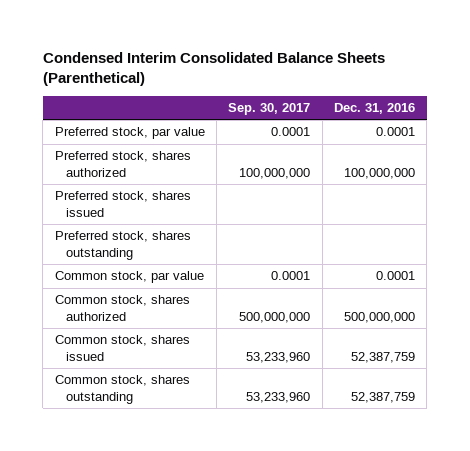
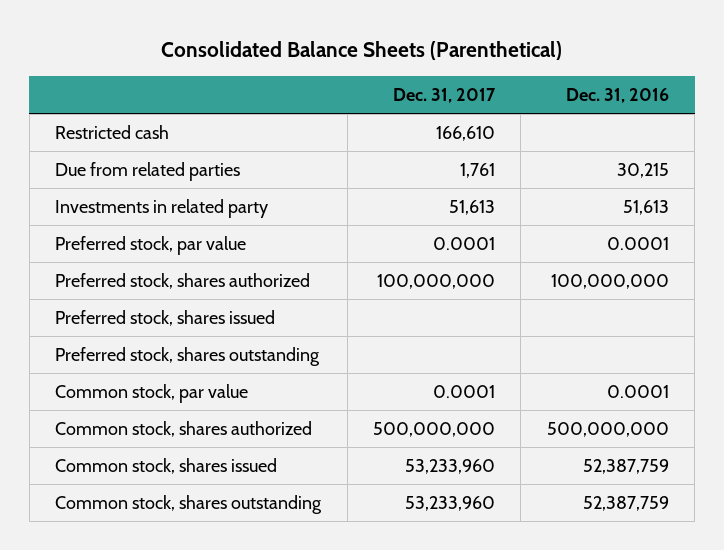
- Condensed Interim Consolidated Balance Sheets (Parenthetical)
+ Consolidated Balance Sheets (Parenthetical)
- | Sep. 30, 2017 | Dec. 31, 2016
+ | Dec. 31, 2017 | Dec. 31, 2016
+ Restricted cash | 166,610 |
+ Due from related parties | 1,761 | 30,215
+ Investments in related party | 51,613 | 51,613

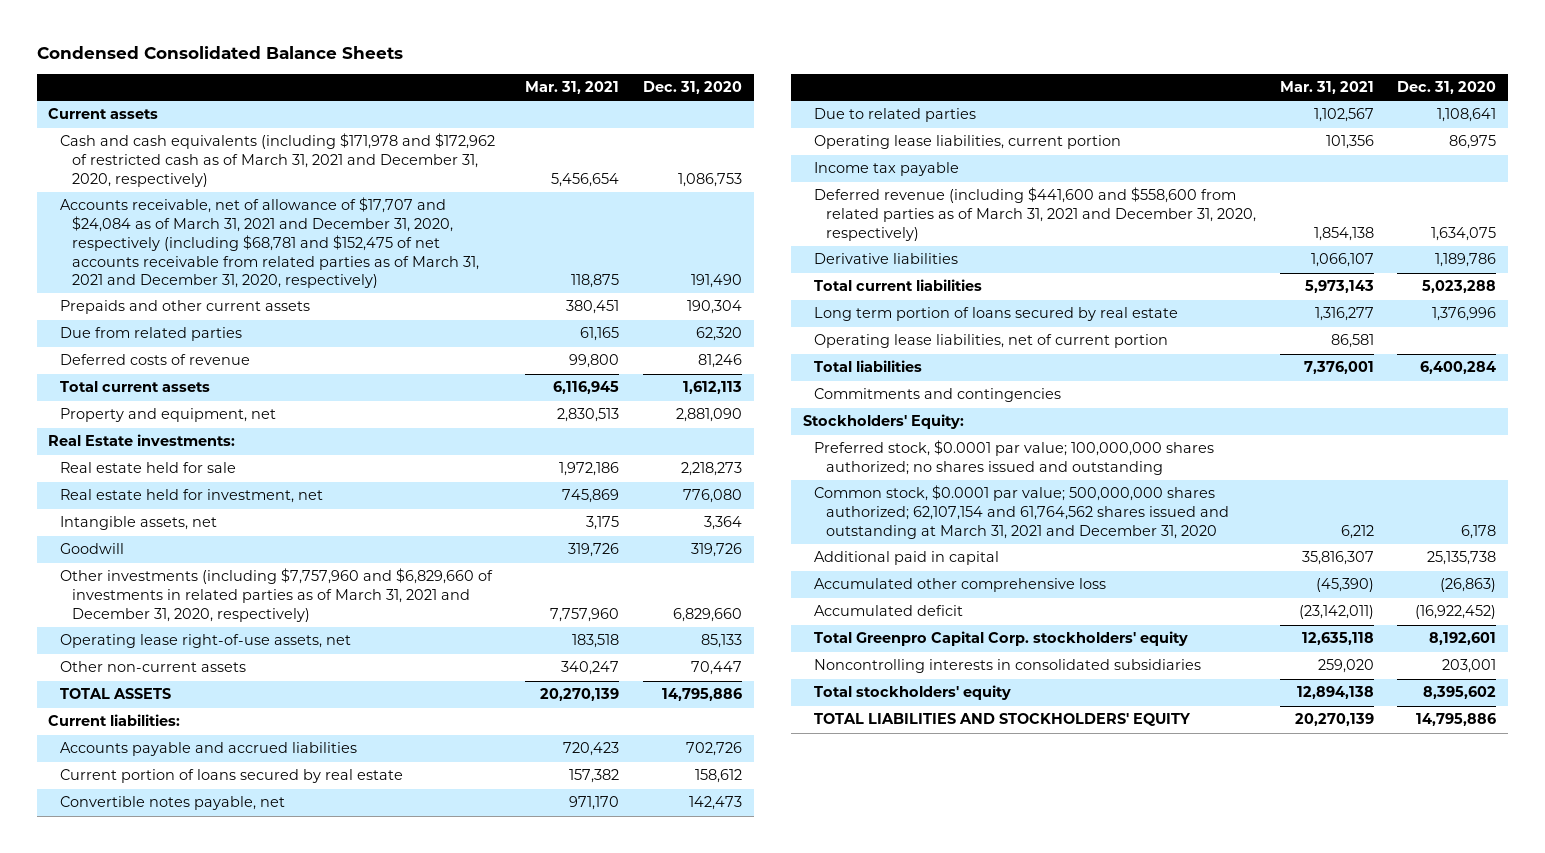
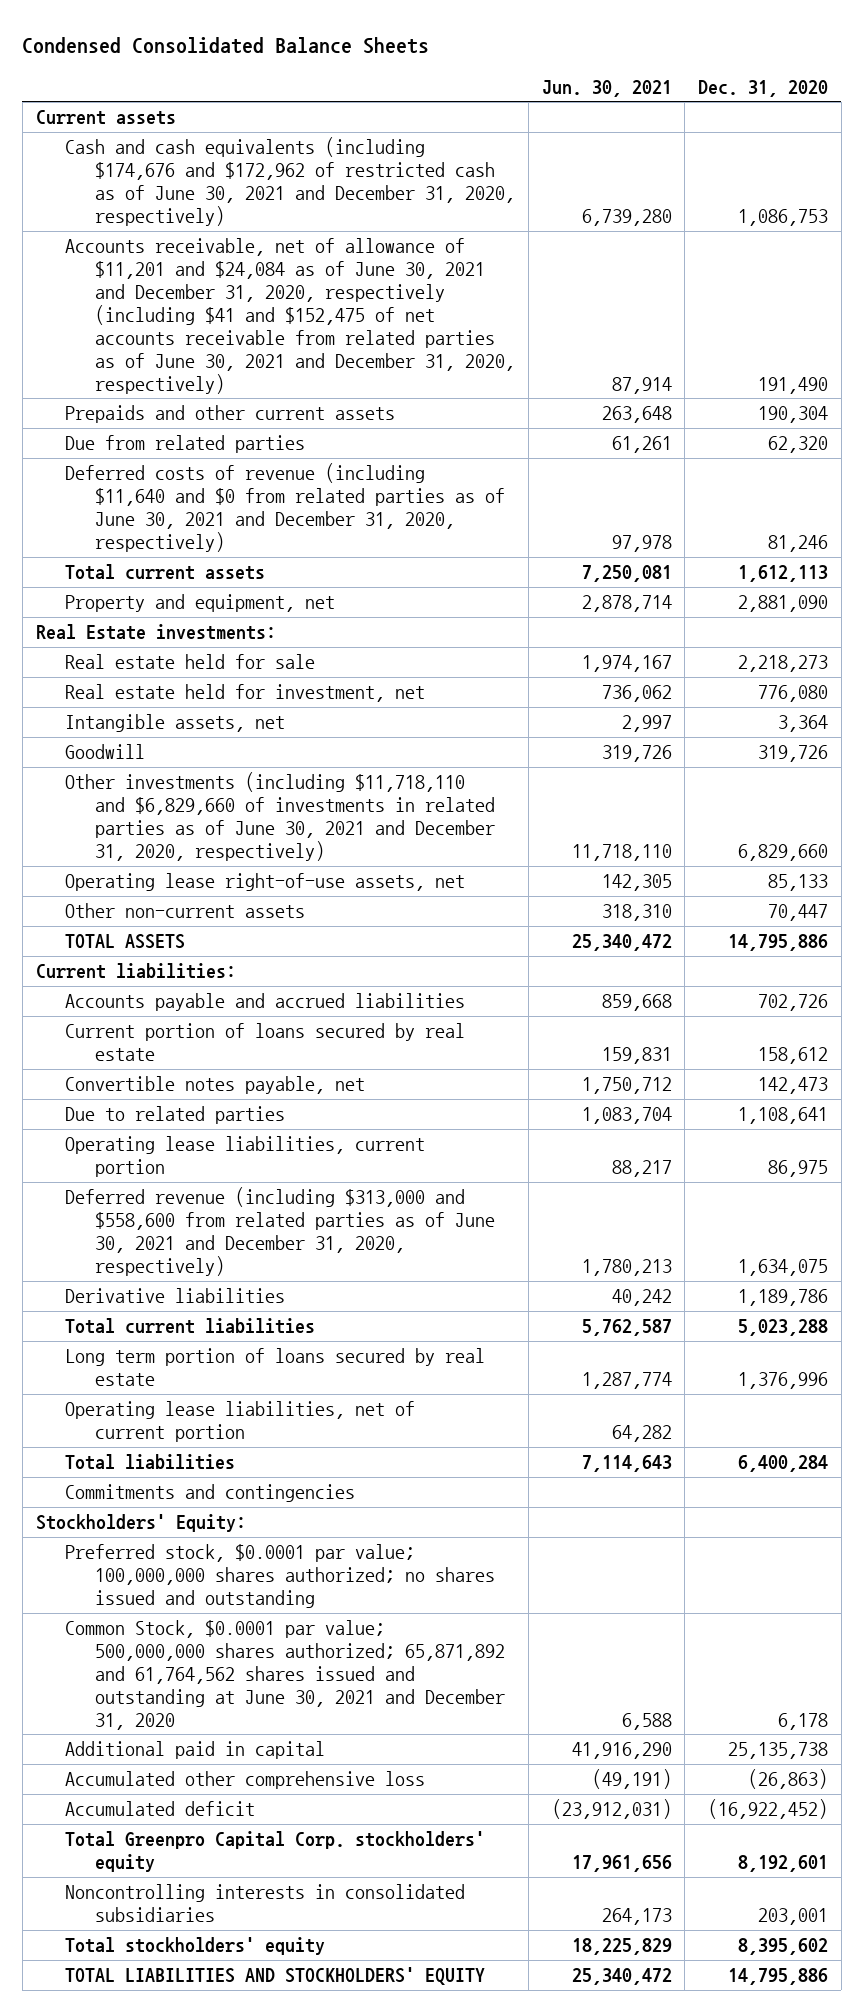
- | Mar. 31, 2021 | Dec. 31, 2020
+ | Jun. 30, 2021 | Dec. 31, 2020
- Cash and cash equivalents (including $171,978 and $172,962 of restricted cash as of March 31, 2021 and December 31, 2020, respectively) | 5,456,654 | 1,086,753
- Accounts receivable, net of allowance of $17,707 and $24,084 as of March 31, 2021 and December 31, 2020, respectively (including $68,781 and $152,475 of net accounts receivable from related parties as of March 31, 2021 and December 31, 2020, respectively) | 118,875 | 191,490
+ Cash and cash equivalents (including $174,676 and $172,962 of restricted cash as of June 30, 2021 and December 31, 2020, respectively) | 6,739,280 | 1,086,753
+ Accounts receivable, net of allowance of $11,201 and $24,084 as of June 30, 2021 and December 31, 2020, respectively (including $41 and $152,475 of net accounts receivable from related parties as of June 30, 2021 and December 31, 2020, respectively) | 87,914 | 191,490
- Deferred costs of revenue | 99,800 | 81,246
+ Deferred costs of revenue (including $11,640 and $0 from related parties as of June 30, 2021 and December 31, 2020, respectively) | 97,978 | 81,246
- Other investments (including $7,757,960 and $6,829,660 of investments in related parties as of March 31, 2021 and December 31, 2020, respectively) | 7,757,960 | 6,829,660
+ Other investments (including $11,718,110 and $6,829,660 of investments in related parties as of June 30, 2021 and December 31, 2020, respectively) | 11,718,110 | 6,829,660
- Income tax payable
- Deferred revenue (including $441,600 and $558,600 from related parties as of March 31, 2021 and December 31, 2020, respectively) | 1,854,138 | 1,634,075
+ Deferred revenue (including $313,000 and $558,600 from related parties as of June 30, 2021 and December 31, 2020, respectively) | 1,780,213 | 1,634,075
- Common stock, $0.0001 par value; 500,000,000 shares authorized; 62,107,154 and 61,764,562 shares issued and outstanding at March 31, 2021 and December 31, 2020 | 6,212 | 6,178
+ Common Stock, $0.0001 par value; 500,000,000 shares authorized; 65,871,892 and 61,764,562 shares issued and outstanding at June 30, 2021 and December 31, 2020 | 6,588 | 6,178

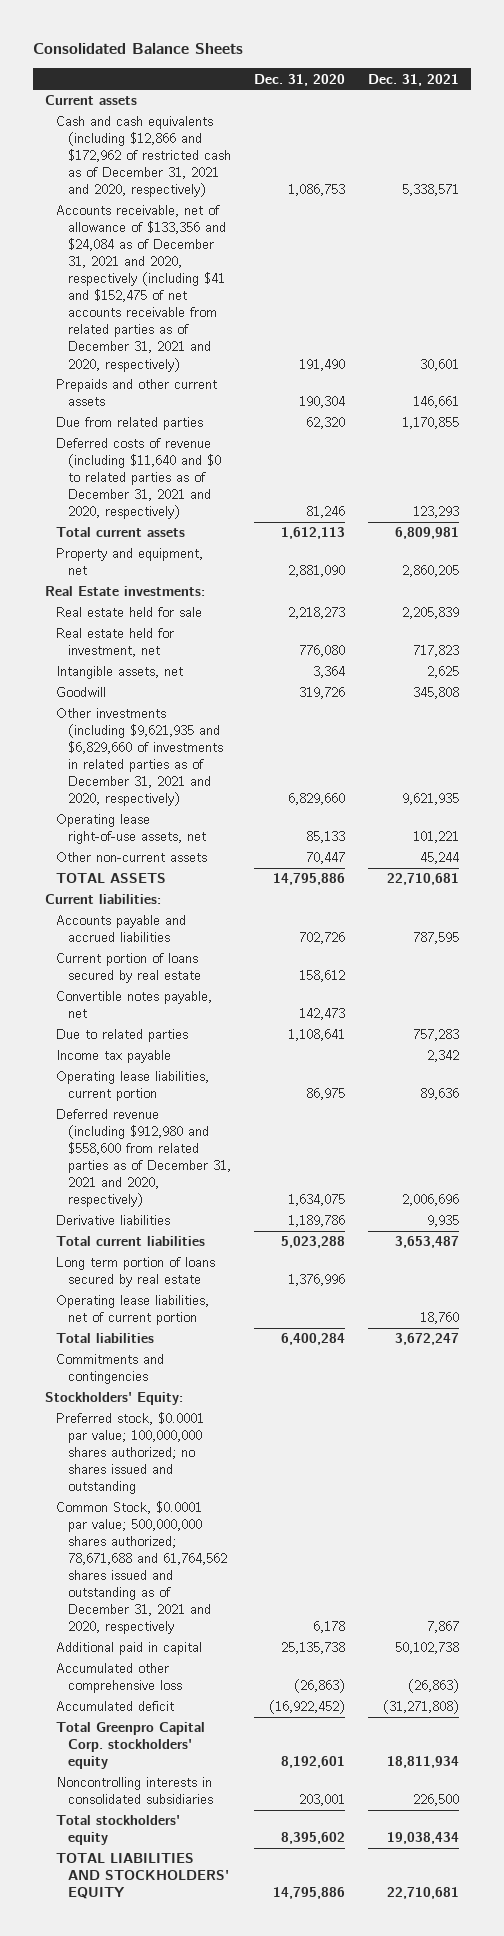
- Condensed Consolidated Balance Sheets
+ Consolidated Balance Sheets
- | Jun. 30, 2021 | Dec. 31, 2020
+ | Dec. 31, 2020 | Dec. 31, 2021
- Cash and cash equivalents (including $174,676 and $172,962 of restricted cash as of June 30, 2021 and December 31, 2020, respectively) | 6,739,280 | 1,086,753
- Accounts receivable, net of allowance of $11,201 and $24,084 as of June 30, 2021 and December 31, 2020, respectively (including $41 and $152,475 of net accounts receivable from related parties as of June 30, 2021 and December 31, 2020, respectively) | 87,914 | 191,490
+ Cash and cash equivalents (including $12,866 and $172,962 of restricted cash as of December 31, 2021 and 2020, respectively) | 1,086,753 | 5,338,571
+ Accounts receivable, net of allowance of $133,356 and $24,084 as of December 31, 2021 and 2020, respectively (including $41 and $152,475 of net accounts receivable from related parties as of December 31, 2021 and 2020, respectively) | 191,490 | 30,601
- Deferred costs of revenue (including $11,640 and $0 from related parties as of June 30, 2021 and December 31, 2020, respectively) | 97,978 | 81,246
+ Deferred costs of revenue (including $11,640 and $0 to related parties as of December 31, 2021 and 2020, respectively) | 81,246 | 123,293
- Other investments (including $11,718,110 and $6,829,660 of investments in related parties as of June 30, 2021 and December 31, 2020, respectively) | 11,718,110 | 6,829,660
+ Other investments (including $9,621,935 and $6,829,660 of investments in related parties as of December 31, 2021 and 2020, respectively) | 6,829,660 | 9,621,935
+ Income tax payable | | 2,342
- Deferred revenue (including $313,000 and $558,600 from related parties as of June 30, 2021 and December 31, 2020, respectively) | 1,780,213 | 1,634,075
+ Deferred revenue (including $912,980 and $558,600 from related parties as of December 31, 2021 and 2020, respectively) | 1,634,075 | 2,006,696
- Common Stock, $0.0001 par value; 500,000,000 shares authorized; 65,871,892 and 61,764,562 shares issued and outstanding at June 30, 2021 and December 31, 2020 | 6,588 | 6,178
+ Common Stock, $0.0001 par value; 500,000,000 shares authorized; 78,671,688 and 61,764,562 shares issued and outstanding as of December 31, 2021 and 2020, respectively | 6,178 | 7,867

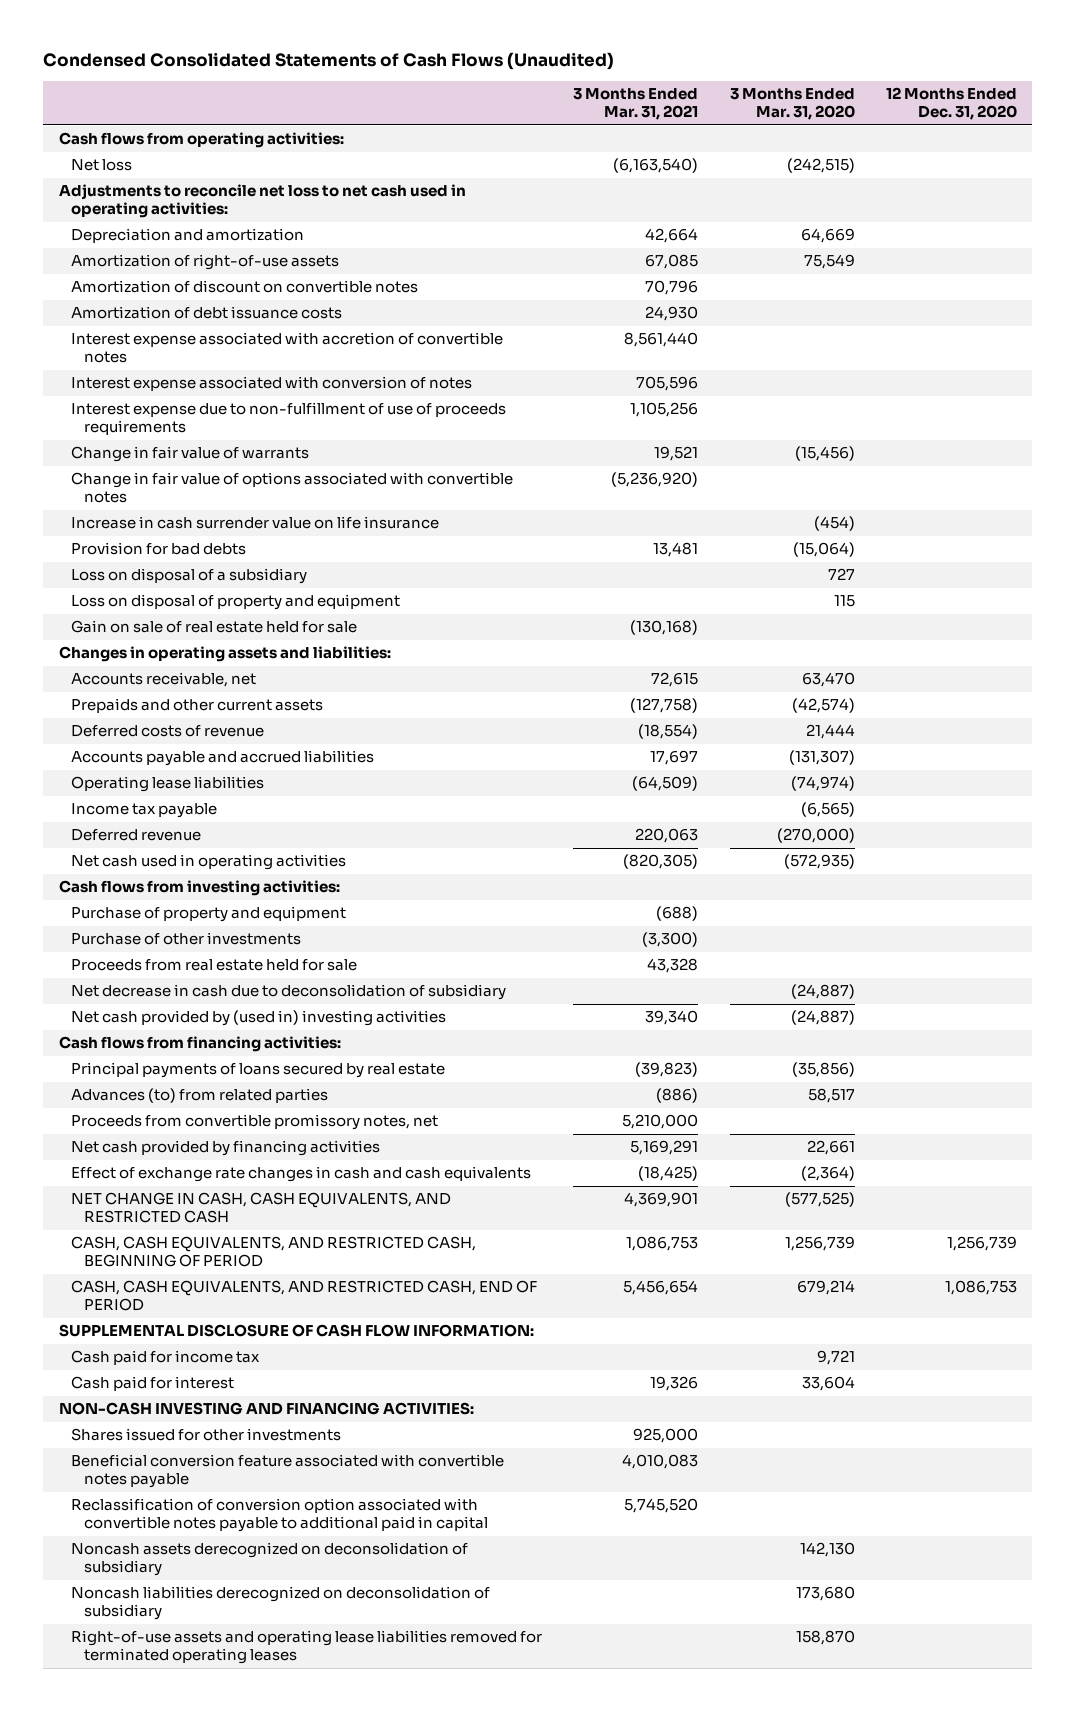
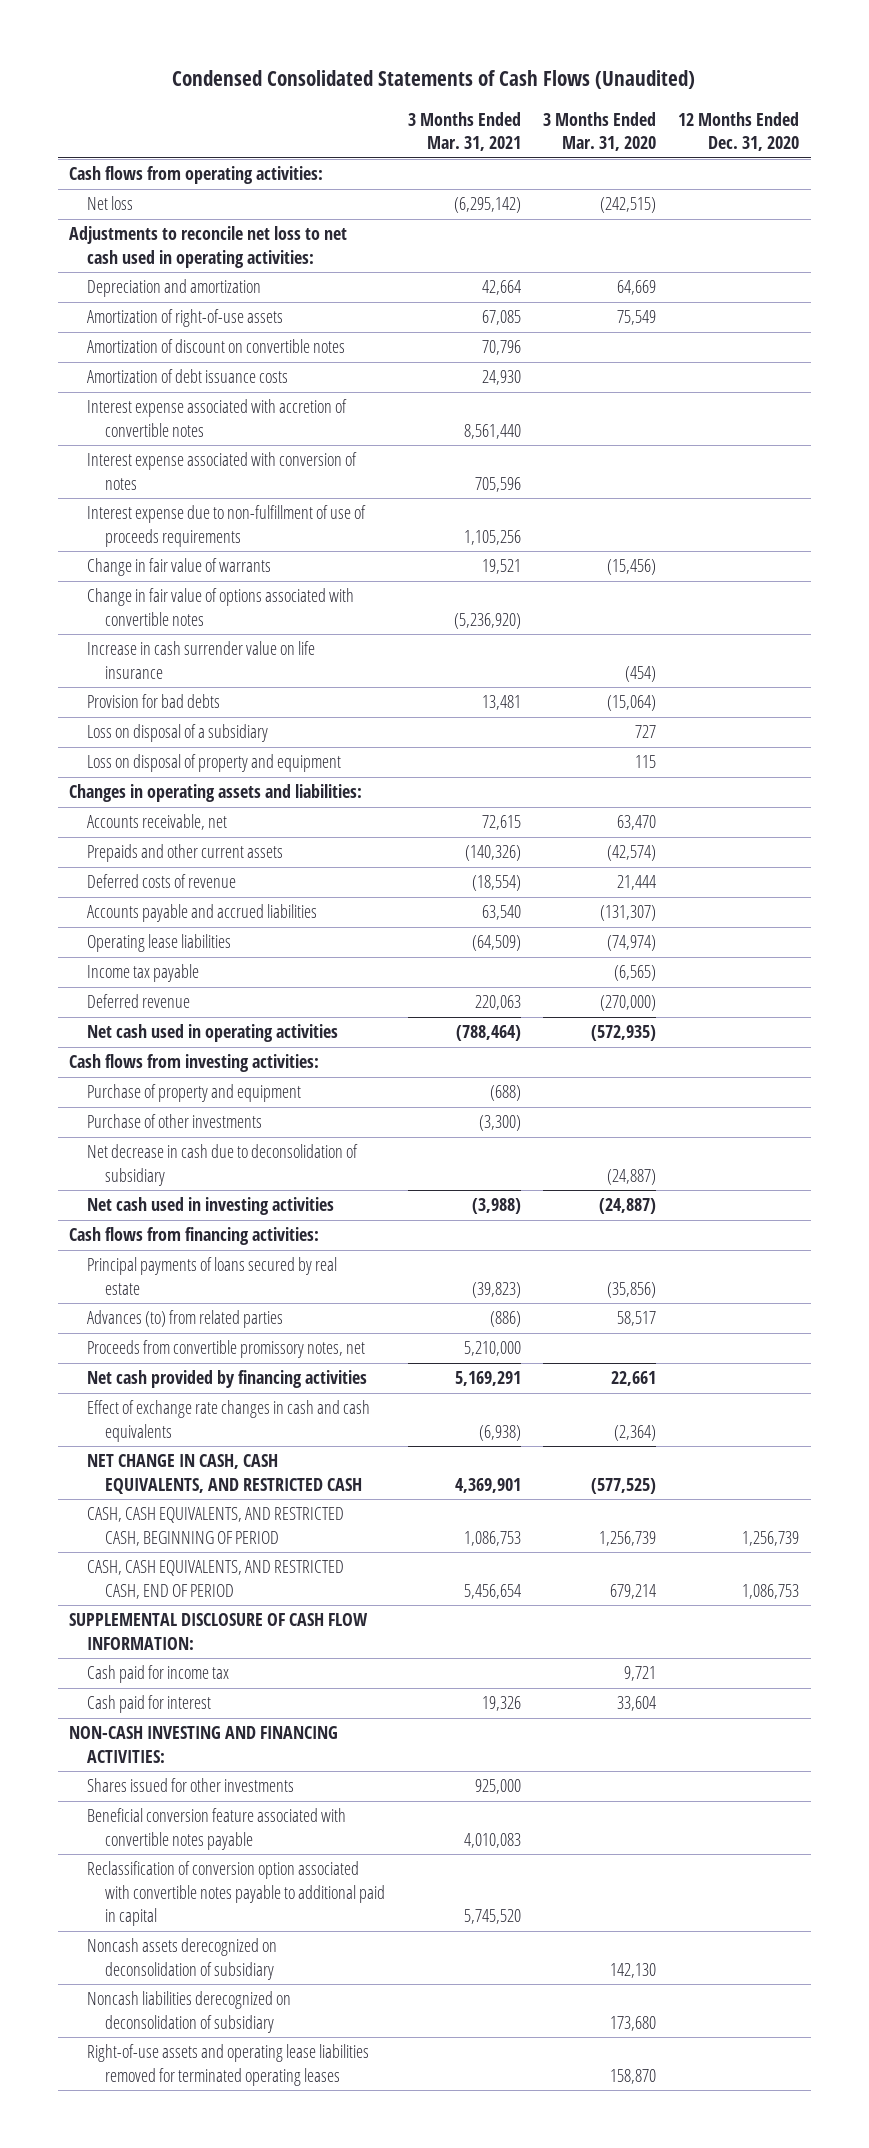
- Net loss | (6,163,540) | (242,515) |
+ Net loss | (6,295,142) | (242,515) |
- Gain on sale of real estate held for sale | (130,168) | |
- Prepaids and other current assets | (127,758) | (42,574) |
+ Prepaids and other current assets | (140,326) | (42,574) |
- Accounts payable and accrued liabilities | 17,697 | (131,307) |
+ Accounts payable and accrued liabilities | 63,540 | (131,307) |
- Net cash used in operating activities | (820,305) | (572,935) |
+ Net cash used in operating activities | (788,464) | (572,935) |
- Proceeds from real estate held for sale | 43,328 | |
- Net cash provided by (used in) investing activities | 39,340 | (24,887) |
+ Net cash used in investing activities | (3,988) | (24,887) |
- Effect of exchange rate changes in cash and cash equivalents | (18,425) | (2,364) |
+ Effect of exchange rate changes in cash and cash equivalents | (6,938) | (2,364) |

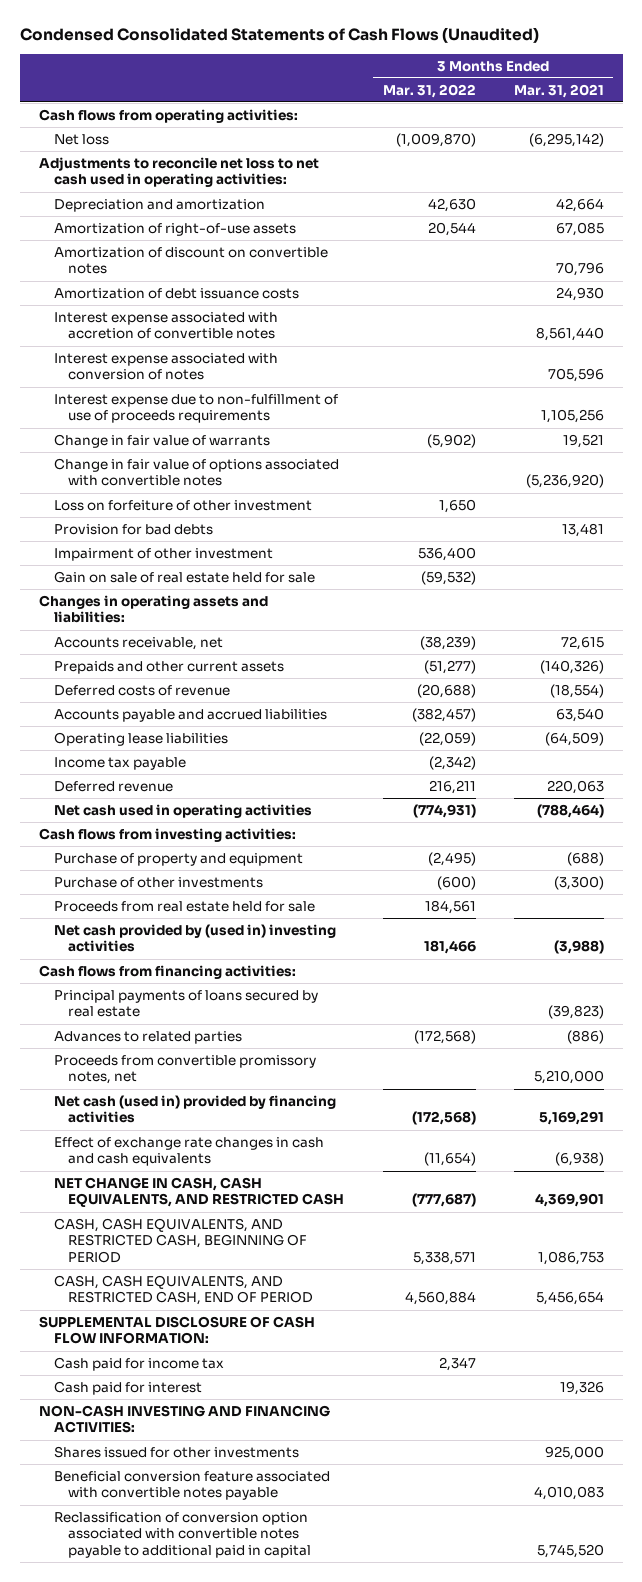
- | 3 Months Ended Mar. 31, 2021 | 3 Months Ended Mar. 31, 2020 | 12 Months Ended Dec. 31, 2020
+ | 3 Months Ended Mar. 31, 2022 | 3 Months Ended Mar. 31, 2021
- Increase in cash surrender value on life insurance | | (454) |
+ Loss on forfeiture of other investment | 1,650 |
- Loss on disposal of a subsidiary | | 727 |
- Loss on disposal of property and equipment | | 115 |
+ Impairment of other investment | 536,400 |
+ Gain on sale of real estate held for sale | (59,532) |
- Net decrease in cash due to deconsolidation of subsidiary | | (24,887) |
- Net cash used in investing activities | (3,988) | (24,887) |
+ Proceeds from real estate held for sale | 184,561 |
+ Net cash provided by (used in) investing activities | 181,466 | (3,988)
- Advances (to) from related parties | (886) | 58,517 |
+ Advances to related parties | (172,568) | (886)
- Net cash provided by financing activities | 5,169,291 | 22,661 |
+ Net cash (used in) provided by financing activities | (172,568) | 5,169,291
- Noncash assets derecognized on deconsolidation of subsidiary | | 142,130 |
- Noncash liabilities derecognized on deconsolidation of subsidiary | | 173,680 |
- Right-of-use assets and operating lease liabilities removed for terminated operating leases | | 158,870 |

